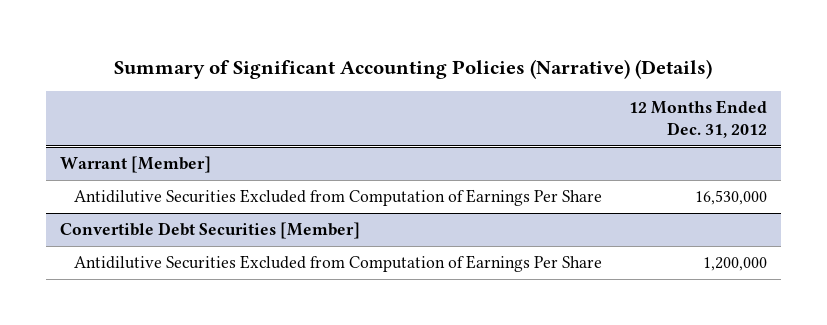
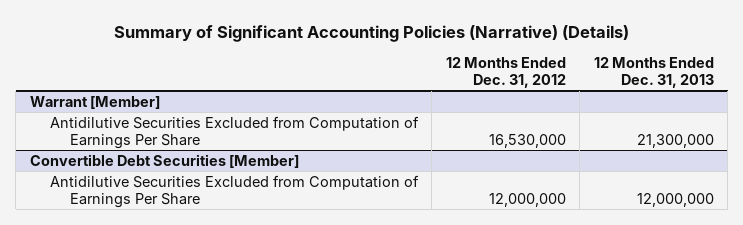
- | 12 Months Ended Dec. 31, 2012
+ | 12 Months Ended Dec. 31, 2012 | 12 Months Ended Dec. 31, 2013
@ Convertible Debt Securities [Member]
- Antidilutive Securities Excluded from Computation of Earnings Per Share | 1,200,000
+ Antidilutive Securities Excluded from Computation of Earnings Per Share | 12,000,000 | 12,000,000

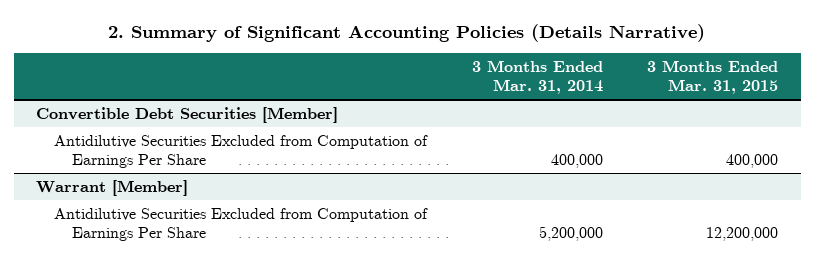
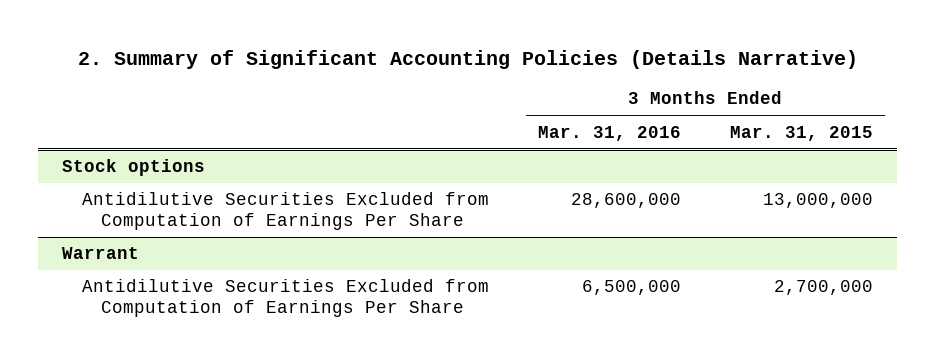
- | 3 Months Ended Mar. 31, 2014 | 3 Months Ended Mar. 31, 2015
+ | 3 Months Ended Mar. 31, 2016 | 3 Months Ended Mar. 31, 2015
- Convertible Debt Securities [Member]
- Antidilutive Securities Excluded from Computation of Earnings Per Share | 400,000 | 400,000
- Warrant [Member]
- Antidilutive Securities Excluded from Computation of Earnings Per Share | 5,200,000 | 12,200,000
+ Stock options
+ Antidilutive Securities Excluded from Computation of Earnings Per Share | 28,600,000 | 13,000,000
+ Warrant
+ Antidilutive Securities Excluded from Computation of Earnings Per Share | 6,500,000 | 2,700,000

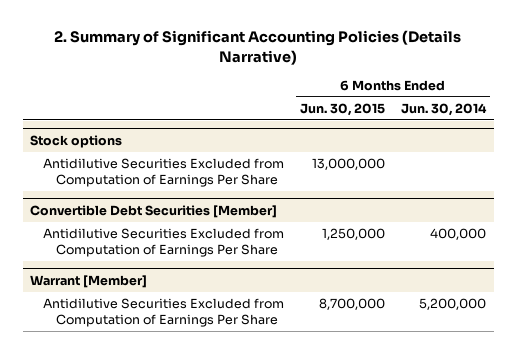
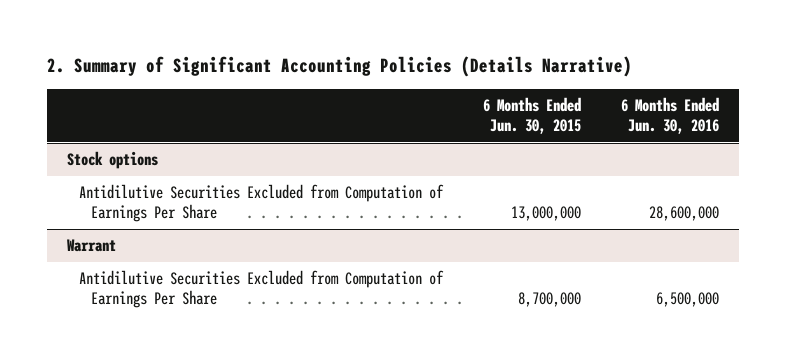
- | 6 Months Ended Jun. 30, 2015 | 6 Months Ended Jun. 30, 2014
+ | 6 Months Ended Jun. 30, 2015 | 6 Months Ended Jun. 30, 2016
- Convertible Debt Securities [Member]
- Antidilutive Securities Excluded from Computation of Earnings Per Share | 1,250,000 | 400,000
- Warrant [Member]
+ Warrant

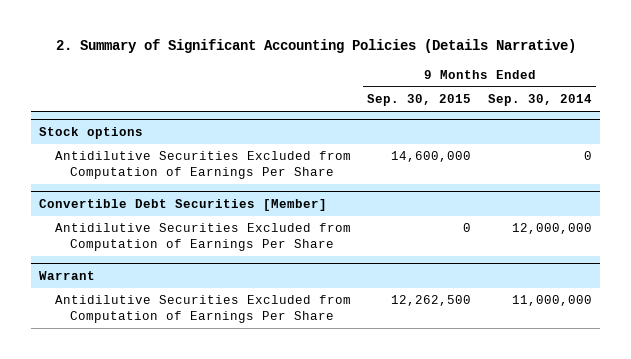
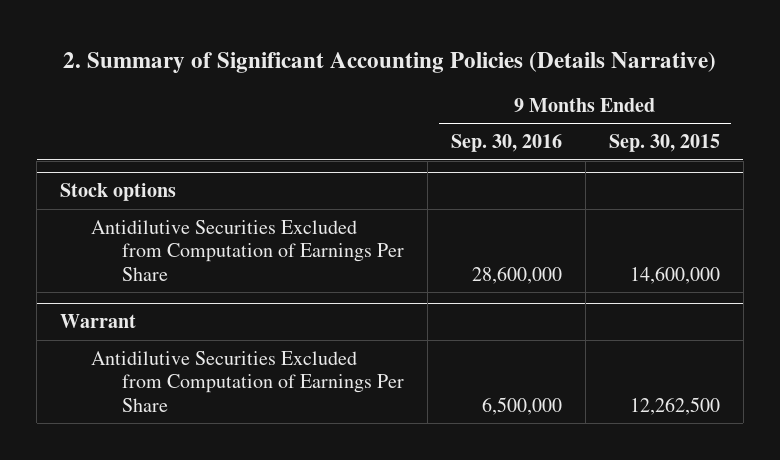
- | 9 Months Ended Sep. 30, 2015 | 9 Months Ended Sep. 30, 2014
+ | 9 Months Ended Sep. 30, 2016 | 9 Months Ended Sep. 30, 2015
- Convertible Debt Securities [Member]
- Antidilutive Securities Excluded from Computation of Earnings Per Share | 0 | 12,000,000

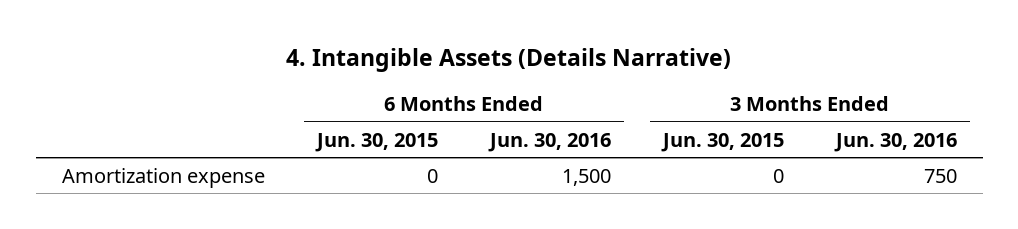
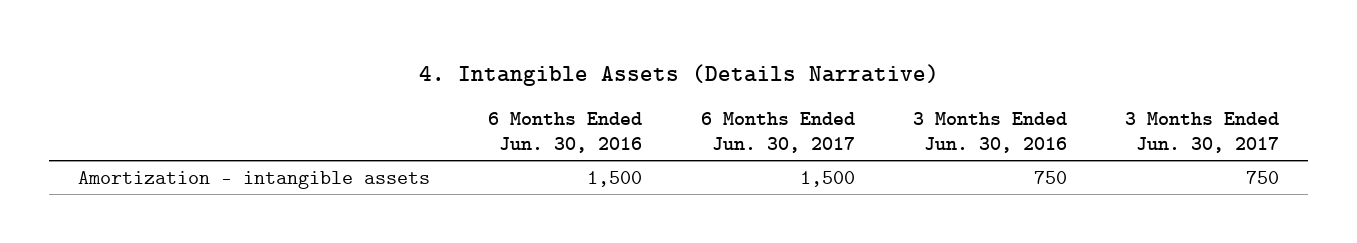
- | 6 Months Ended Jun. 30, 2015 | 6 Months Ended Jun. 30, 2016 | 3 Months Ended Jun. 30, 2015 | 3 Months Ended Jun. 30, 2016
+ | 6 Months Ended Jun. 30, 2016 | 6 Months Ended Jun. 30, 2017 | 3 Months Ended Jun. 30, 2016 | 3 Months Ended Jun. 30, 2017
- Amortization expense | 0 | 1,500 | 0 | 750
+ Amortization - intangible assets | 1,500 | 1,500 | 750 | 750

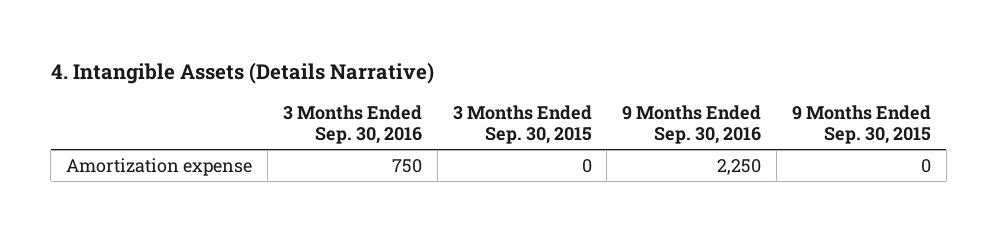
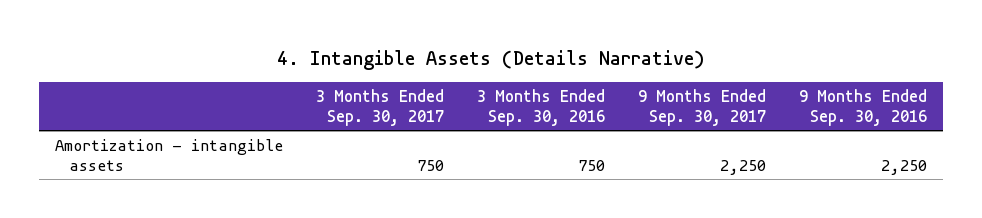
- | 3 Months Ended Sep. 30, 2016 | 3 Months Ended Sep. 30, 2015 | 9 Months Ended Sep. 30, 2016 | 9 Months Ended Sep. 30, 2015
+ | 3 Months Ended Sep. 30, 2017 | 3 Months Ended Sep. 30, 2016 | 9 Months Ended Sep. 30, 2017 | 9 Months Ended Sep. 30, 2016
- Amortization expense | 750 | 0 | 2,250 | 0
+ Amortization - intangible assets | 750 | 750 | 2,250 | 2,250

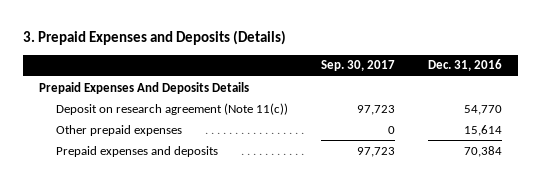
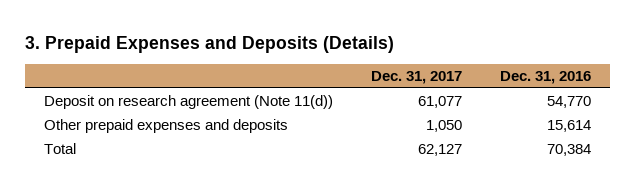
- | Sep. 30, 2017 | Dec. 31, 2016
+ | Dec. 31, 2017 | Dec. 31, 2016
- Prepaid Expenses And Deposits Details
- Deposit on research agreement (Note 11(c)) | 97,723 | 54,770
- Other prepaid expenses | 0 | 15,614
- Prepaid expenses and deposits | 97,723 | 70,384
+ Deposit on research agreement (Note 11(d)) | 61,077 | 54,770
+ Other prepaid expenses and deposits | 1,050 | 15,614
+ Total | 62,127 | 70,384

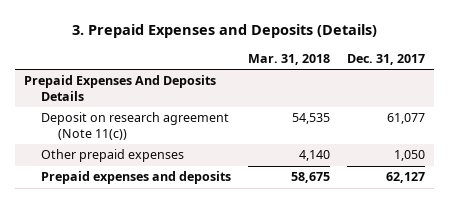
- | Dec. 31, 2017 | Dec. 31, 2016
+ | Mar. 31, 2018 | Dec. 31, 2017
- Deposit on research agreement (Note 11(d)) | 61,077 | 54,770
- Other prepaid expenses and deposits | 1,050 | 15,614
- Total | 62,127 | 70,384
+ Prepaid Expenses And Deposits Details
+ Deposit on research agreement (Note 11(c)) | 54,535 | 61,077
+ Other prepaid expenses | 4,140 | 1,050
+ Prepaid expenses and deposits | 58,675 | 62,127

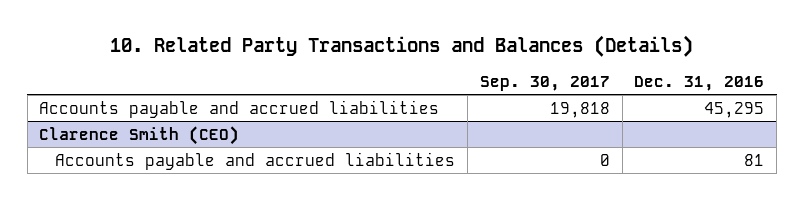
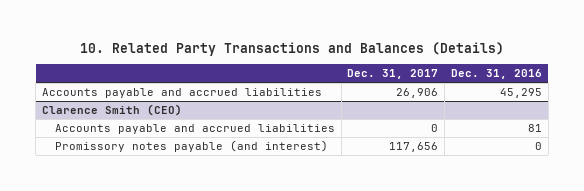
- | Sep. 30, 2017 | Dec. 31, 2016
+ | Dec. 31, 2017 | Dec. 31, 2016
@ Clarence Smith (CEO)
+ Promissory notes payable (and interest) | 117,656 | 0

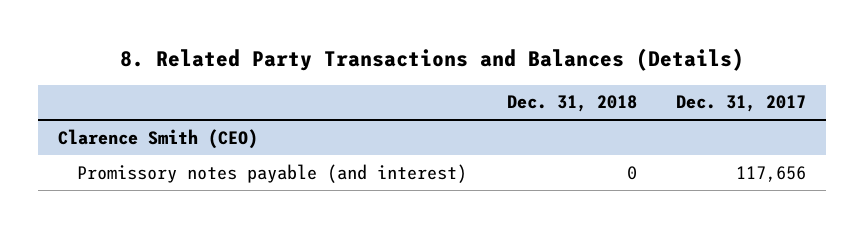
- 10. Related Party Transactions and Balances (Details)
+ 8. Related Party Transactions and Balances (Details)
- | Dec. 31, 2017 | Dec. 31, 2016
+ | Dec. 31, 2018 | Dec. 31, 2017
- Accounts payable and accrued liabilities | 26,906 | 45,295
@ Clarence Smith (CEO)
- Accounts payable and accrued liabilities | 0 | 81

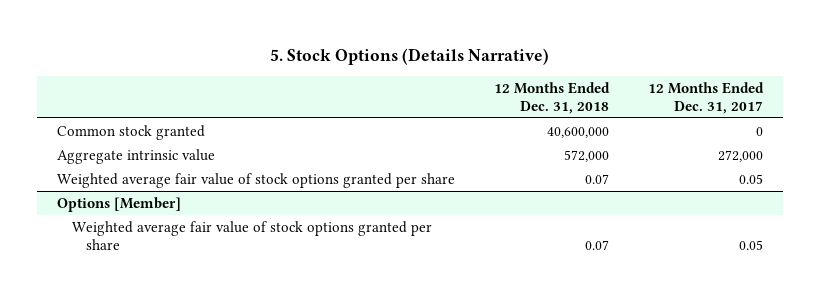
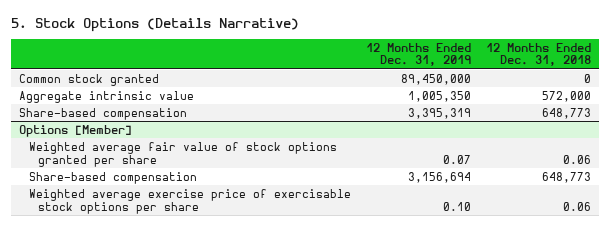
- | 12 Months Ended Dec. 31, 2018 | 12 Months Ended Dec. 31, 2017
+ | 12 Months Ended Dec. 31, 2019 | 12 Months Ended Dec. 31, 2018
- Common stock granted | 40,600,000 | 0
+ Common stock granted | 89,450,000 | 0
- Weighted average fair value of stock options granted per share | 0.07 | 0.05
+ Share-based compensation | 3,395,319 | 648,773
@ Options [Member]
- Weighted average fair value of stock options granted per share | 0.07 | 0.05
+ Weighted average fair value of stock options granted per share | 0.07 | 0.06
+ Share-based compensation | 3,156,694 | 648,773
+ Weighted average exercise price of exercisable stock options per share | 0.10 | 0.06

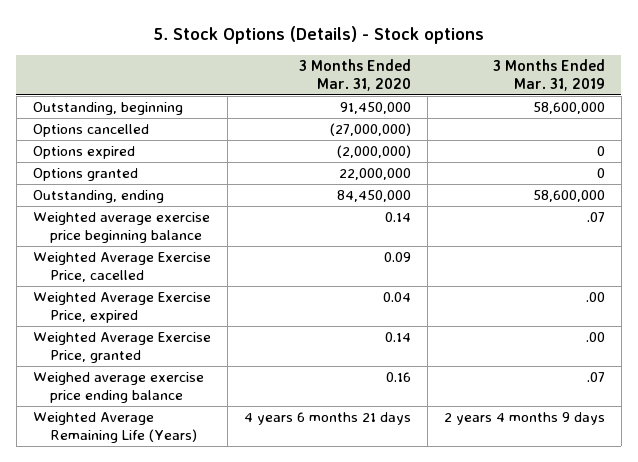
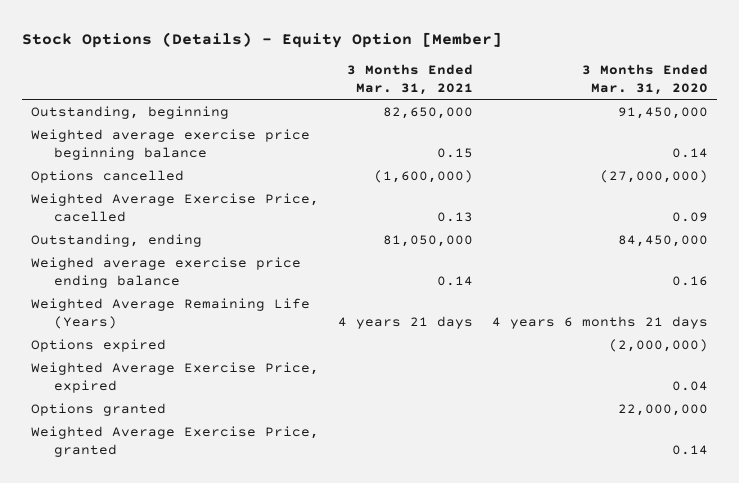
- 5. Stock Options (Details) - Stock options
+ Stock Options (Details) - Equity Option [Member]
- | 3 Months Ended Mar. 31, 2020 | 3 Months Ended Mar. 31, 2019
+ | 3 Months Ended Mar. 31, 2021 | 3 Months Ended Mar. 31, 2020
moved down: Options cancelled | (1,600,000) | (27,000,000)
moved down: Outstanding, ending | 81,050,000 | 84,450,000
moved down: Options expired | | (2,000,000)
moved down: Weighted Average Exercise Price, expired | | 0.04
moved down: Options granted | | 22,000,000
moved down: Weighted Average Exercise Price, granted | | 0.14

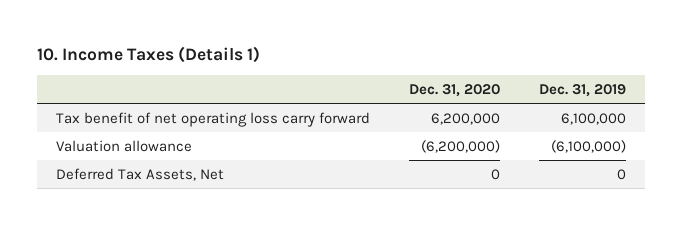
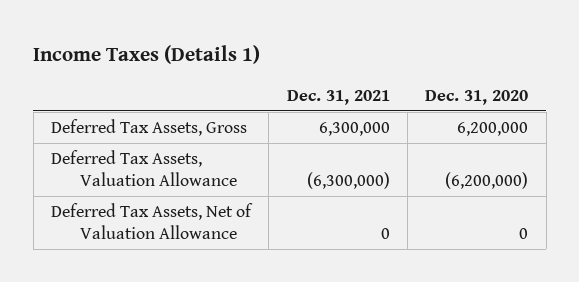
- 10. Income Taxes (Details 1)
+ Income Taxes (Details 1)
- | Dec. 31, 2020 | Dec. 31, 2019
+ | Dec. 31, 2021 | Dec. 31, 2020
- Tax benefit of net operating loss carry forward | 6,200,000 | 6,100,000
- Valuation allowance | (6,200,000) | (6,100,000)
- Deferred Tax Assets, Net | 0 | 0
+ Deferred Tax Assets, Gross | 6,300,000 | 6,200,000
+ Deferred Tax Assets, Valuation Allowance | (6,300,000) | (6,200,000)
+ Deferred Tax Assets, Net of Valuation Allowance | 0 | 0

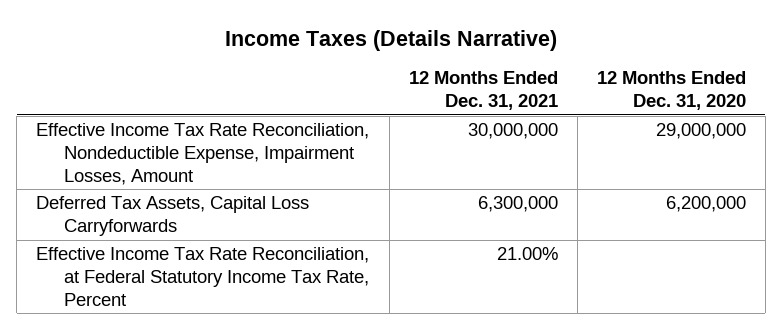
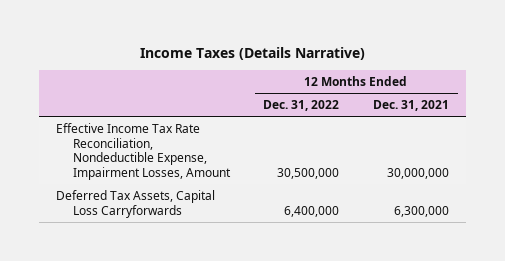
- | 12 Months Ended Dec. 31, 2021 | 12 Months Ended Dec. 31, 2020
+ | 12 Months Ended Dec. 31, 2022 | 12 Months Ended Dec. 31, 2021
- Effective Income Tax Rate Reconciliation, at Federal Statutory Income Tax Rate, Percent | 21.00% |

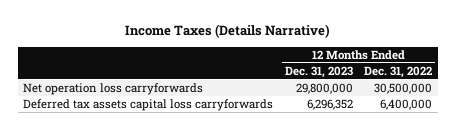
- | 12 Months Ended Dec. 31, 2022 | 12 Months Ended Dec. 31, 2021
+ | 12 Months Ended Dec. 31, 2023 | 12 Months Ended Dec. 31, 2022
- Effective Income Tax Rate Reconciliation, Nondeductible Expense, Impairment Losses, Amount | 30,500,000 | 30,000,000
- Deferred Tax Assets, Capital Loss Carryforwards | 6,400,000 | 6,300,000
+ Net operation loss carryforwards | 29,800,000 | 30,500,000
+ Deferred tax assets capital loss carryforwards | 6,296,352 | 6,400,000

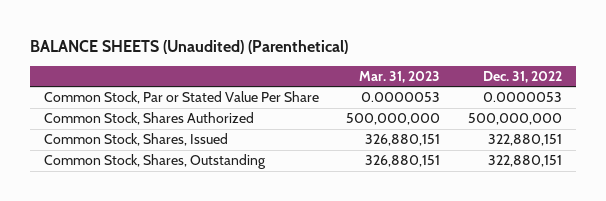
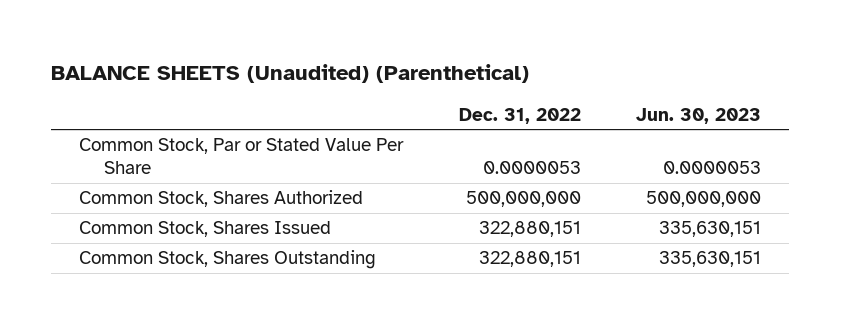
- | Mar. 31, 2023 | Dec. 31, 2022
+ | Dec. 31, 2022 | Jun. 30, 2023
- Common Stock, Shares, Issued | 326,880,151 | 322,880,151
- Common Stock, Shares, Outstanding | 326,880,151 | 322,880,151
+ Common Stock, Shares Issued | 322,880,151 | 335,630,151
+ Common Stock, Shares Outstanding | 322,880,151 | 335,630,151

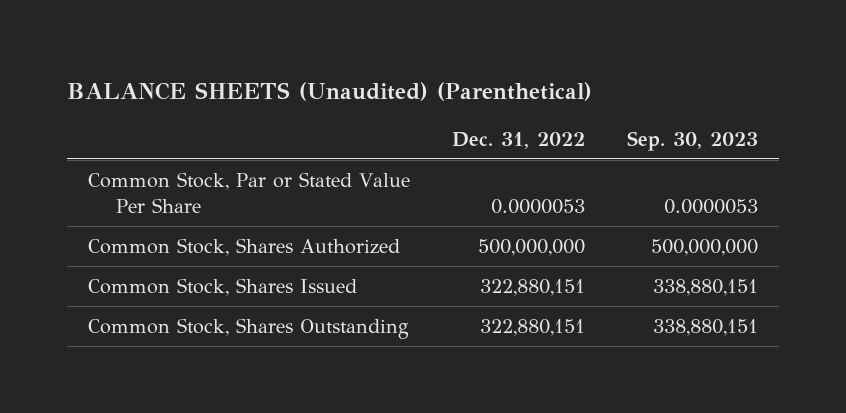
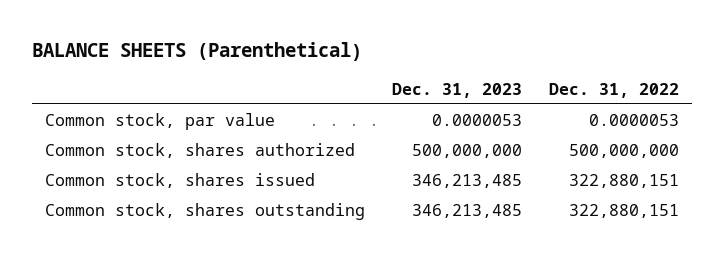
- BALANCE SHEETS (Unaudited) (Parenthetical)
+ BALANCE SHEETS (Parenthetical)
- | Dec. 31, 2022 | Sep. 30, 2023
+ | Dec. 31, 2023 | Dec. 31, 2022
- Common Stock, Par or Stated Value Per Share | 0.0000053 | 0.0000053
- Common Stock, Shares Authorized | 500,000,000 | 500,000,000
- Common Stock, Shares Issued | 322,880,151 | 338,880,151
- Common Stock, Shares Outstanding | 322,880,151 | 338,880,151
+ Common stock, par value | 0.0000053 | 0.0000053
+ Common stock, shares authorized | 500,000,000 | 500,000,000
+ Common stock, shares issued | 346,213,485 | 322,880,151
+ Common stock, shares outstanding | 346,213,485 | 322,880,151

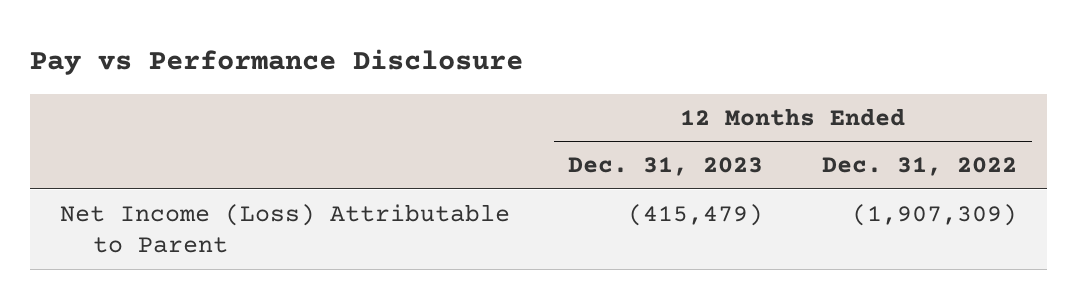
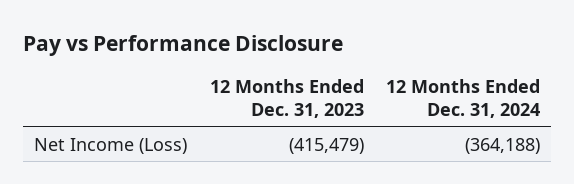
- | 12 Months Ended Dec. 31, 2023 | 12 Months Ended Dec. 31, 2022
+ | 12 Months Ended Dec. 31, 2023 | 12 Months Ended Dec. 31, 2024
- Net Income (Loss) Attributable to Parent | (415,479) | (1,907,309)
+ Net Income (Loss) | (415,479) | (364,188)

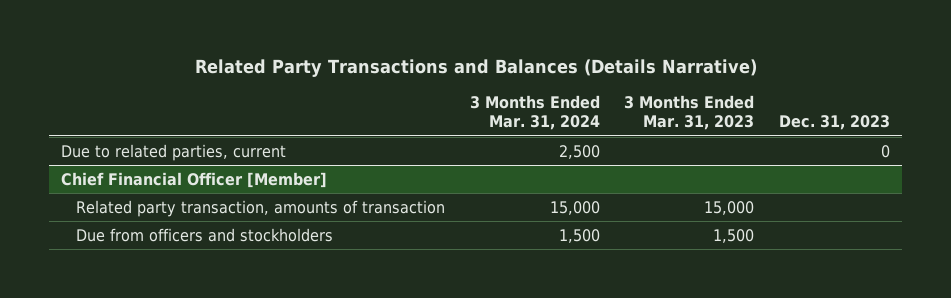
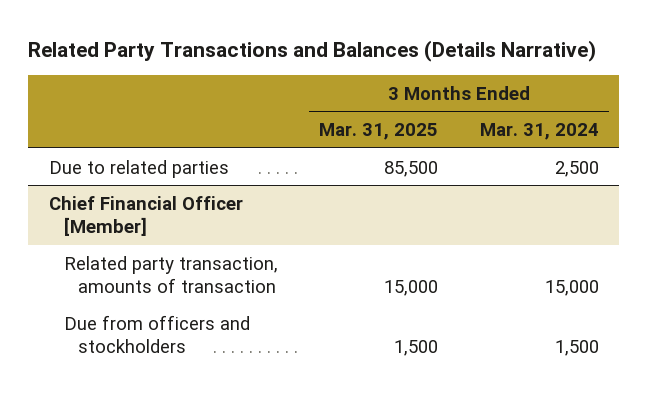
- | 3 Months Ended Mar. 31, 2024 | 3 Months Ended Mar. 31, 2023 | Dec. 31, 2023
+ | 3 Months Ended Mar. 31, 2025 | 3 Months Ended Mar. 31, 2024
- Due to related parties, current | 2,500 | | 0
+ Due to related parties | 85,500 | 2,500

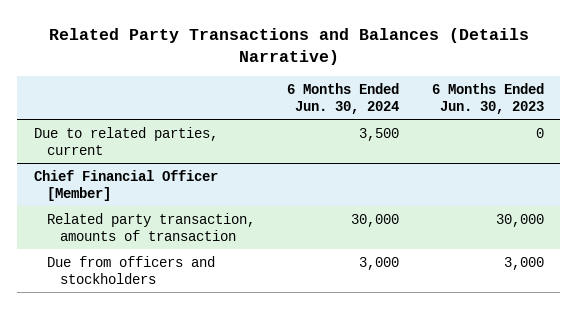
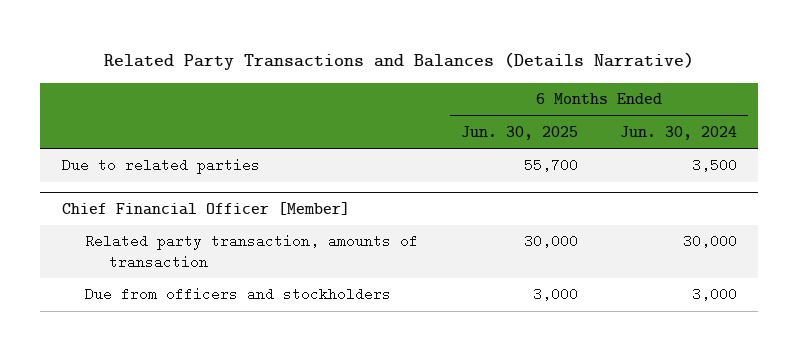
- | 6 Months Ended Jun. 30, 2024 | 6 Months Ended Jun. 30, 2023
+ | 6 Months Ended Jun. 30, 2025 | 6 Months Ended Jun. 30, 2024
- Due to related parties, current | 3,500 | 0
+ Due to related parties | 55,700 | 3,500

